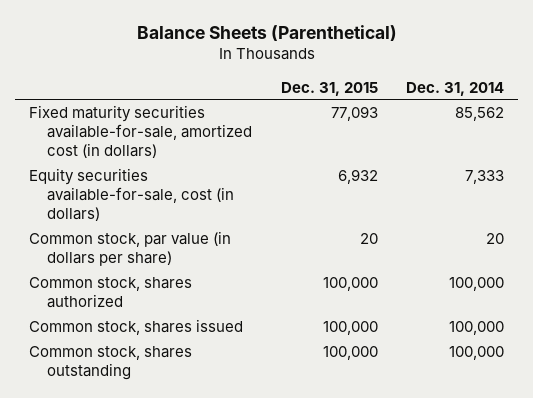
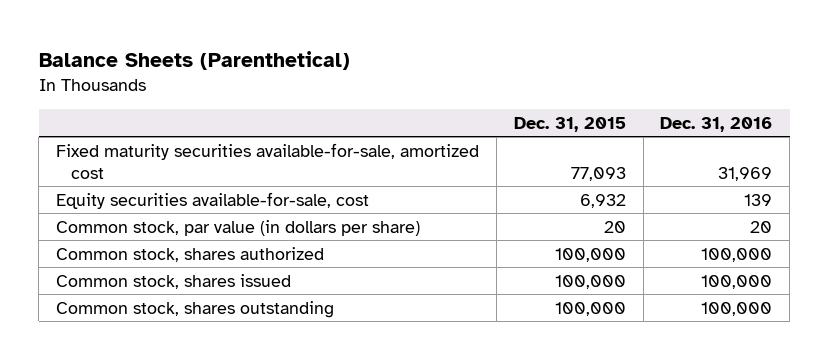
- | Dec. 31, 2015 | Dec. 31, 2014
+ | Dec. 31, 2015 | Dec. 31, 2016
- Fixed maturity securities available-for-sale, amortized cost (in dollars) | 77,093 | 85,562
- Equity securities available-for-sale, cost (in dollars) | 6,932 | 7,333
+ Fixed maturity securities available-for-sale, amortized cost | 77,093 | 31,969
+ Equity securities available-for-sale, cost | 6,932 | 139

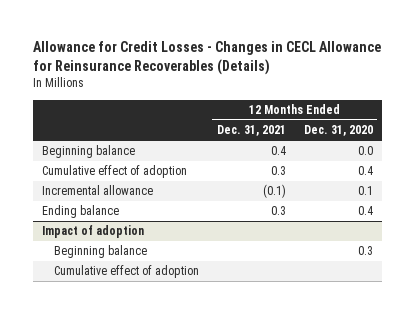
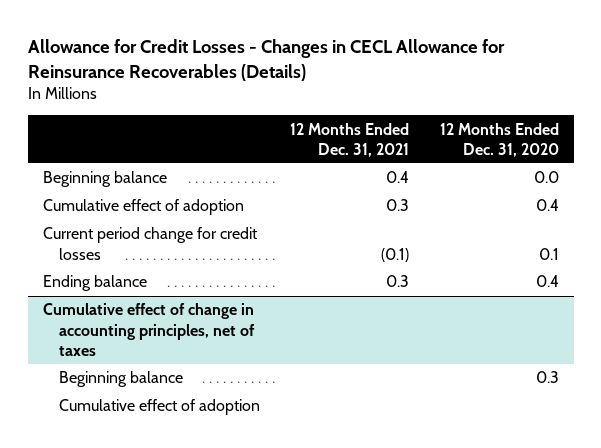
- Incremental allowance | (0.1) | 0.1
+ Current period change for credit losses | (0.1) | 0.1
- Impact of adoption
+ Cumulative effect of change in accounting principles, net of taxes

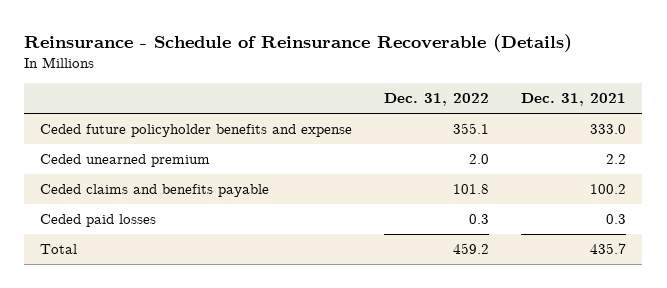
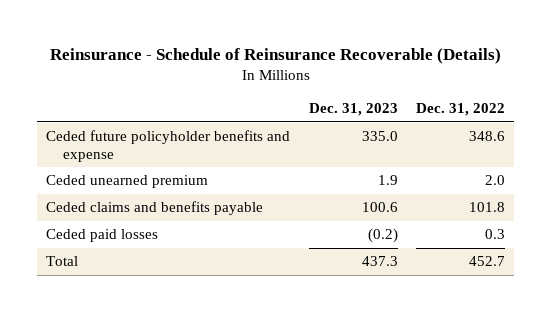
- | Dec. 31, 2022 | Dec. 31, 2021
+ | Dec. 31, 2023 | Dec. 31, 2022
- Ceded future policyholder benefits and expense | 355.1 | 333.0
+ Ceded future policyholder benefits and expense | 335.0 | 348.6
- Total | 459.2 | 435.7
+ Total | 437.3 | 452.7

